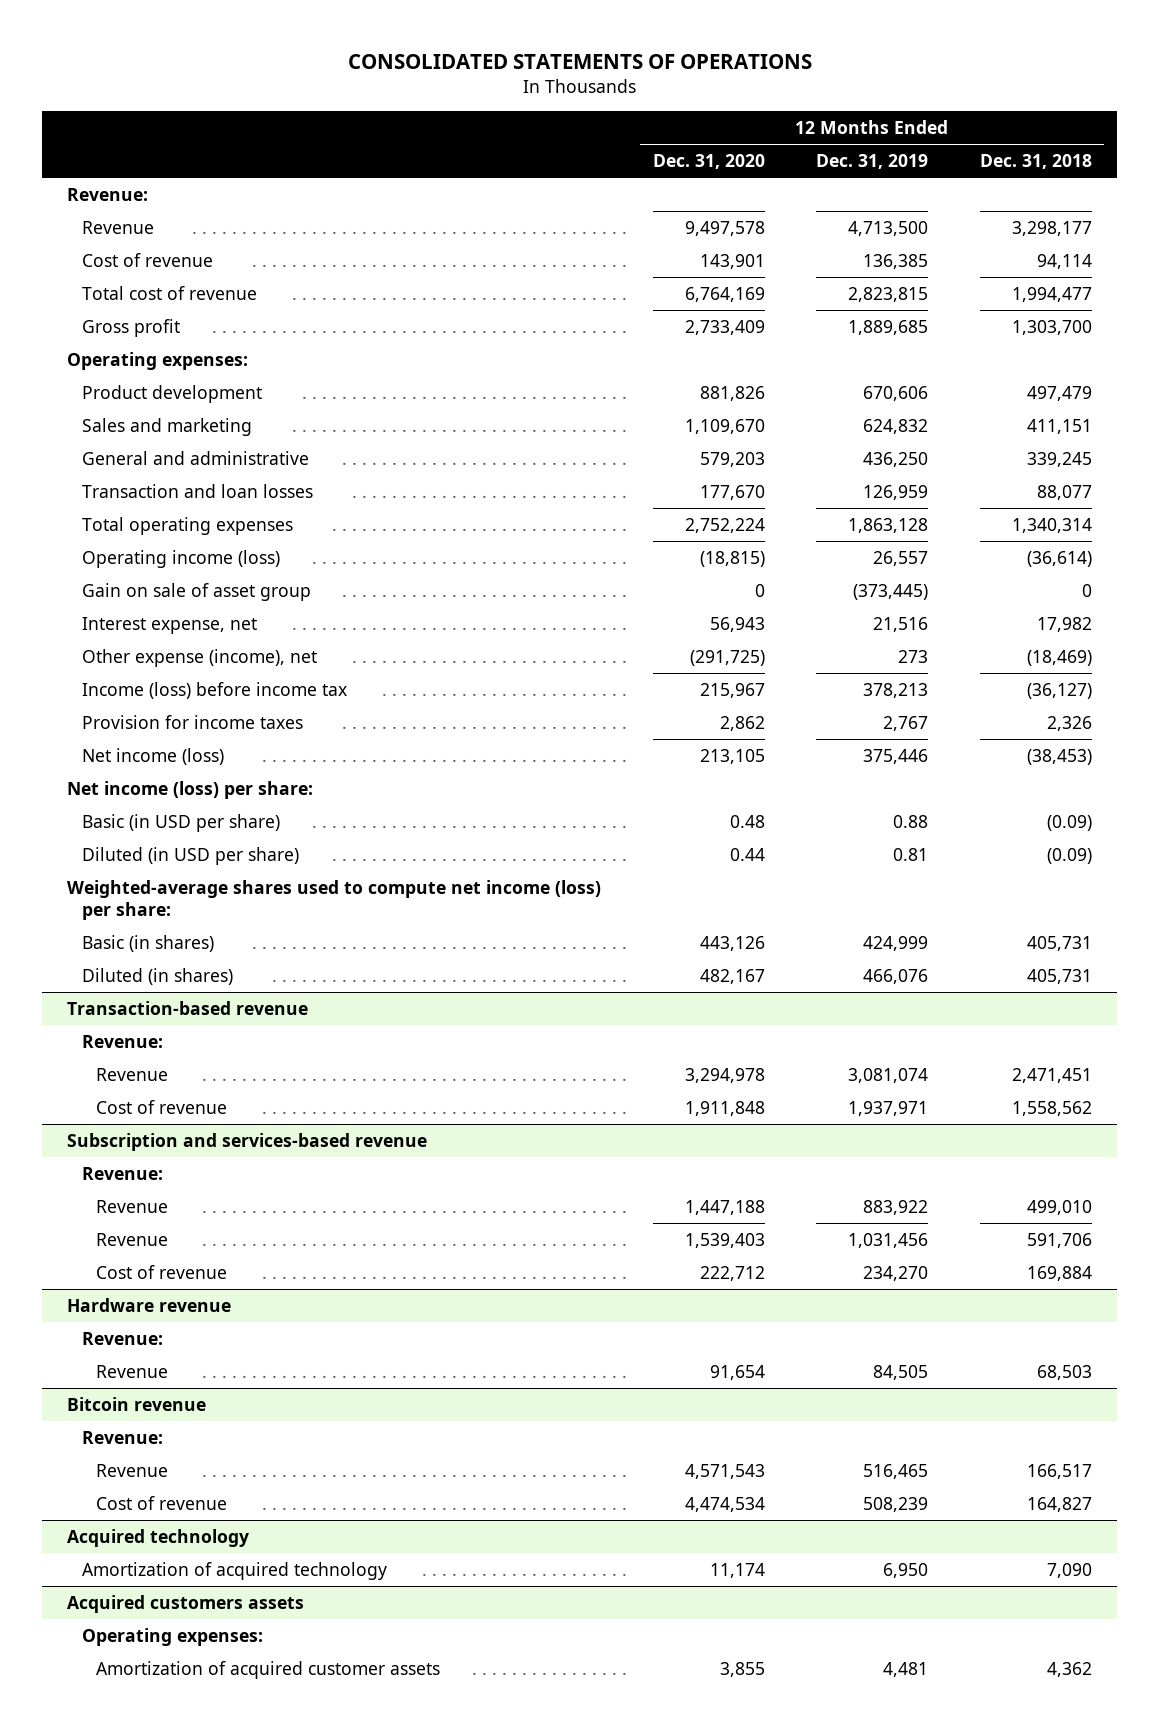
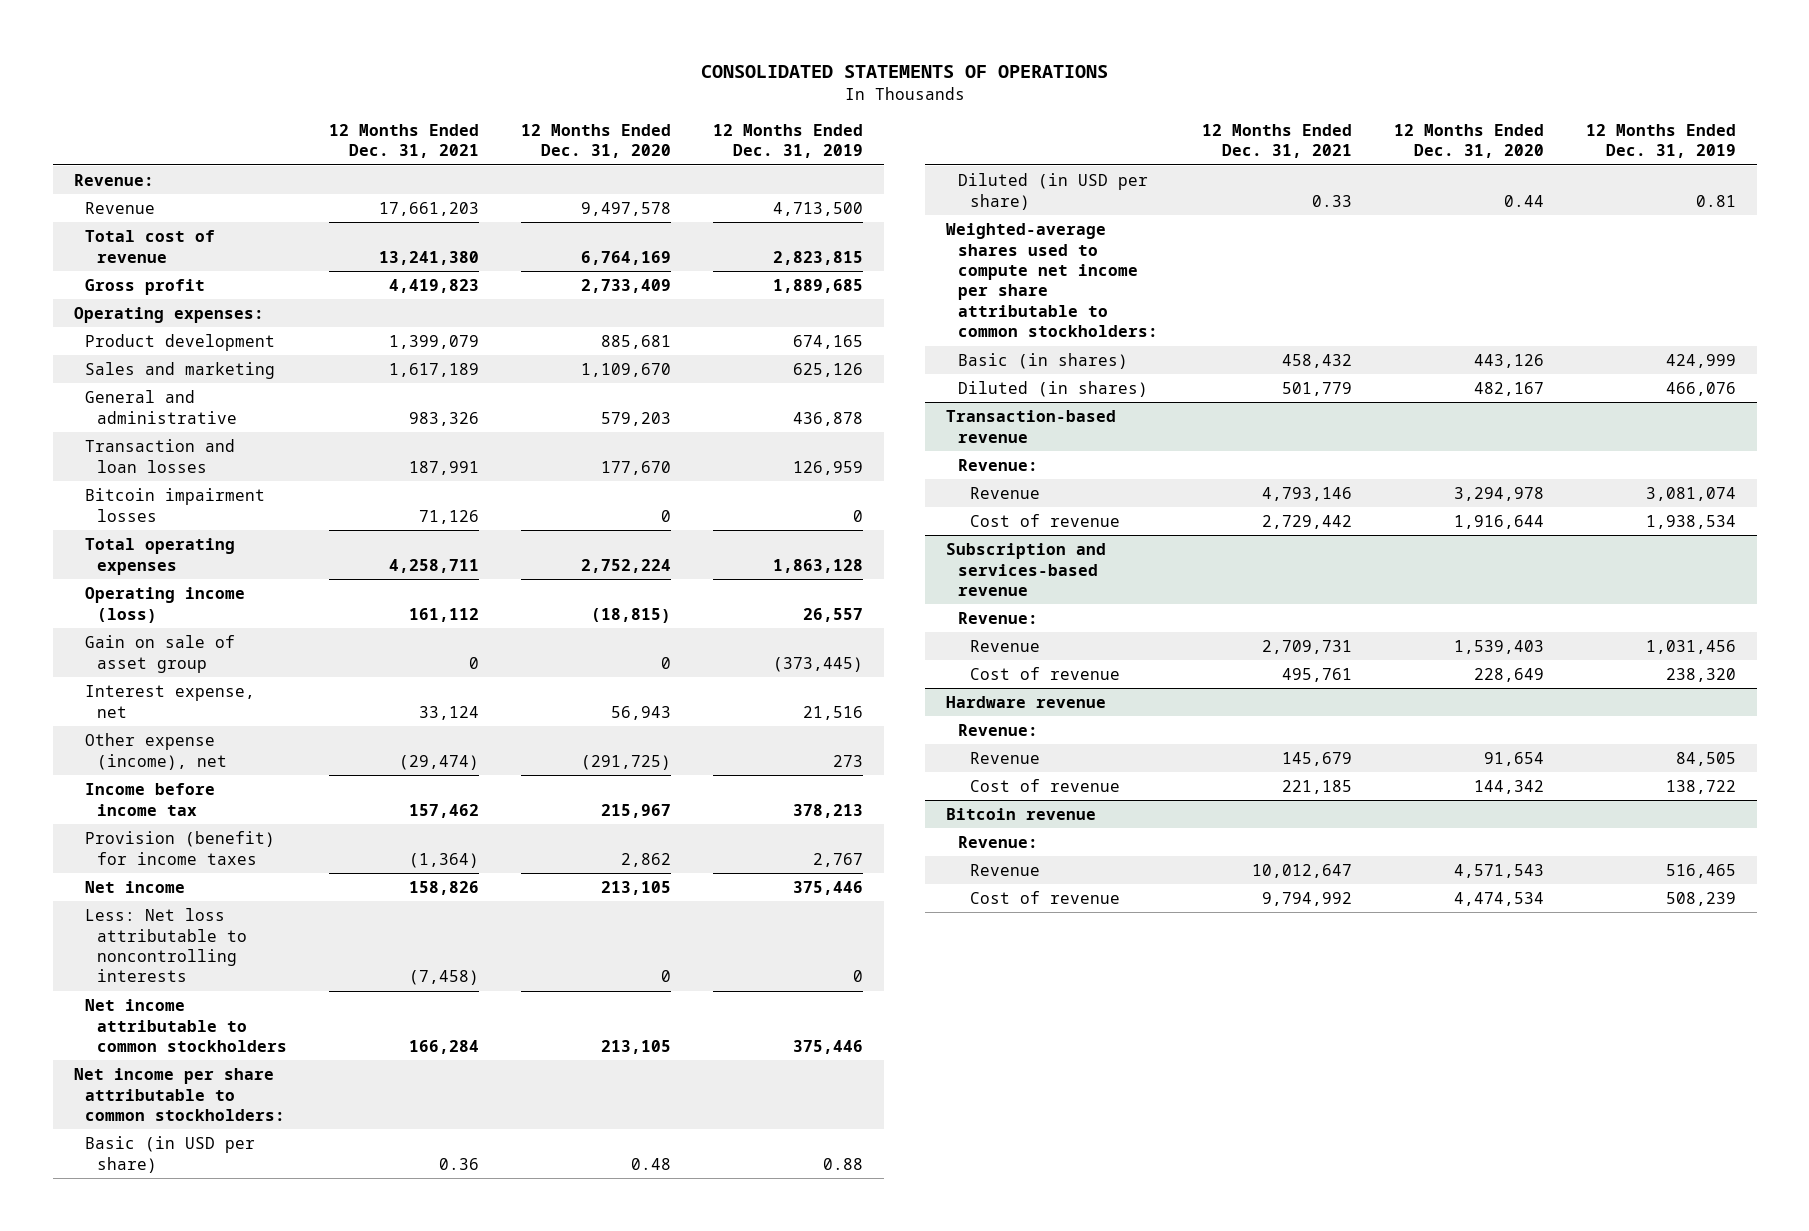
- | 12 Months Ended Dec. 31, 2020 | 12 Months Ended Dec. 31, 2019 | 12 Months Ended Dec. 31, 2018
+ | 12 Months Ended Dec. 31, 2021 | 12 Months Ended Dec. 31, 2020 | 12 Months Ended Dec. 31, 2019
- Cost of revenue | 143,901 | 136,385 | 94,114
- Product development | 881,826 | 670,606 | 497,479
- Sales and marketing | 1,109,670 | 624,832 | 411,151
- General and administrative | 579,203 | 436,250 | 339,245
+ Product development | 1,399,079 | 885,681 | 674,165
+ Sales and marketing | 1,617,189 | 1,109,670 | 625,126
+ General and administrative | 983,326 | 579,203 | 436,878
+ Bitcoin impairment losses | 71,126 | 0 | 0
- Income (loss) before income tax | 215,967 | 378,213 | (36,127)
- Provision for income taxes | 2,862 | 2,767 | 2,326
- Net income (loss) | 213,105 | 375,446 | (38,453)
- Net income (loss) per share:
+ Income before income tax | 157,462 | 215,967 | 378,213
+ Provision (benefit) for income taxes | (1,364) | 2,862 | 2,767
+ Net income | 158,826 | 213,105 | 375,446
+ Less: Net loss attributable to noncontrolling interests | (7,458) | 0 | 0
+ Net income attributable to common stockholders | 166,284 | 213,105 | 375,446
+ Net income per share attributable to common stockholders:
- Weighted-average shares used to compute net income (loss) per share:
+ Weighted-average shares used to compute net income per share attributable to common stockholders:
@ Transaction-based revenue
- Cost of revenue | 1,911,848 | 1,937,971 | 1,558,562
+ Cost of revenue | 2,729,442 | 1,916,644 | 1,938,534
@ Subscription and services-based revenue
- Revenue | 1,447,188 | 883,922 | 499,010
- Cost of revenue | 222,712 | 234,270 | 169,884
+ Cost of revenue | 495,761 | 228,649 | 238,320
@ Hardware revenue
+ Cost of revenue | 221,185 | 144,342 | 138,722
- Acquired technology
- Amortization of acquired technology | 11,174 | 6,950 | 7,090
- Acquired customers assets
- Operating expenses:
- Amortization of acquired customer assets | 3,855 | 4,481 | 4,362

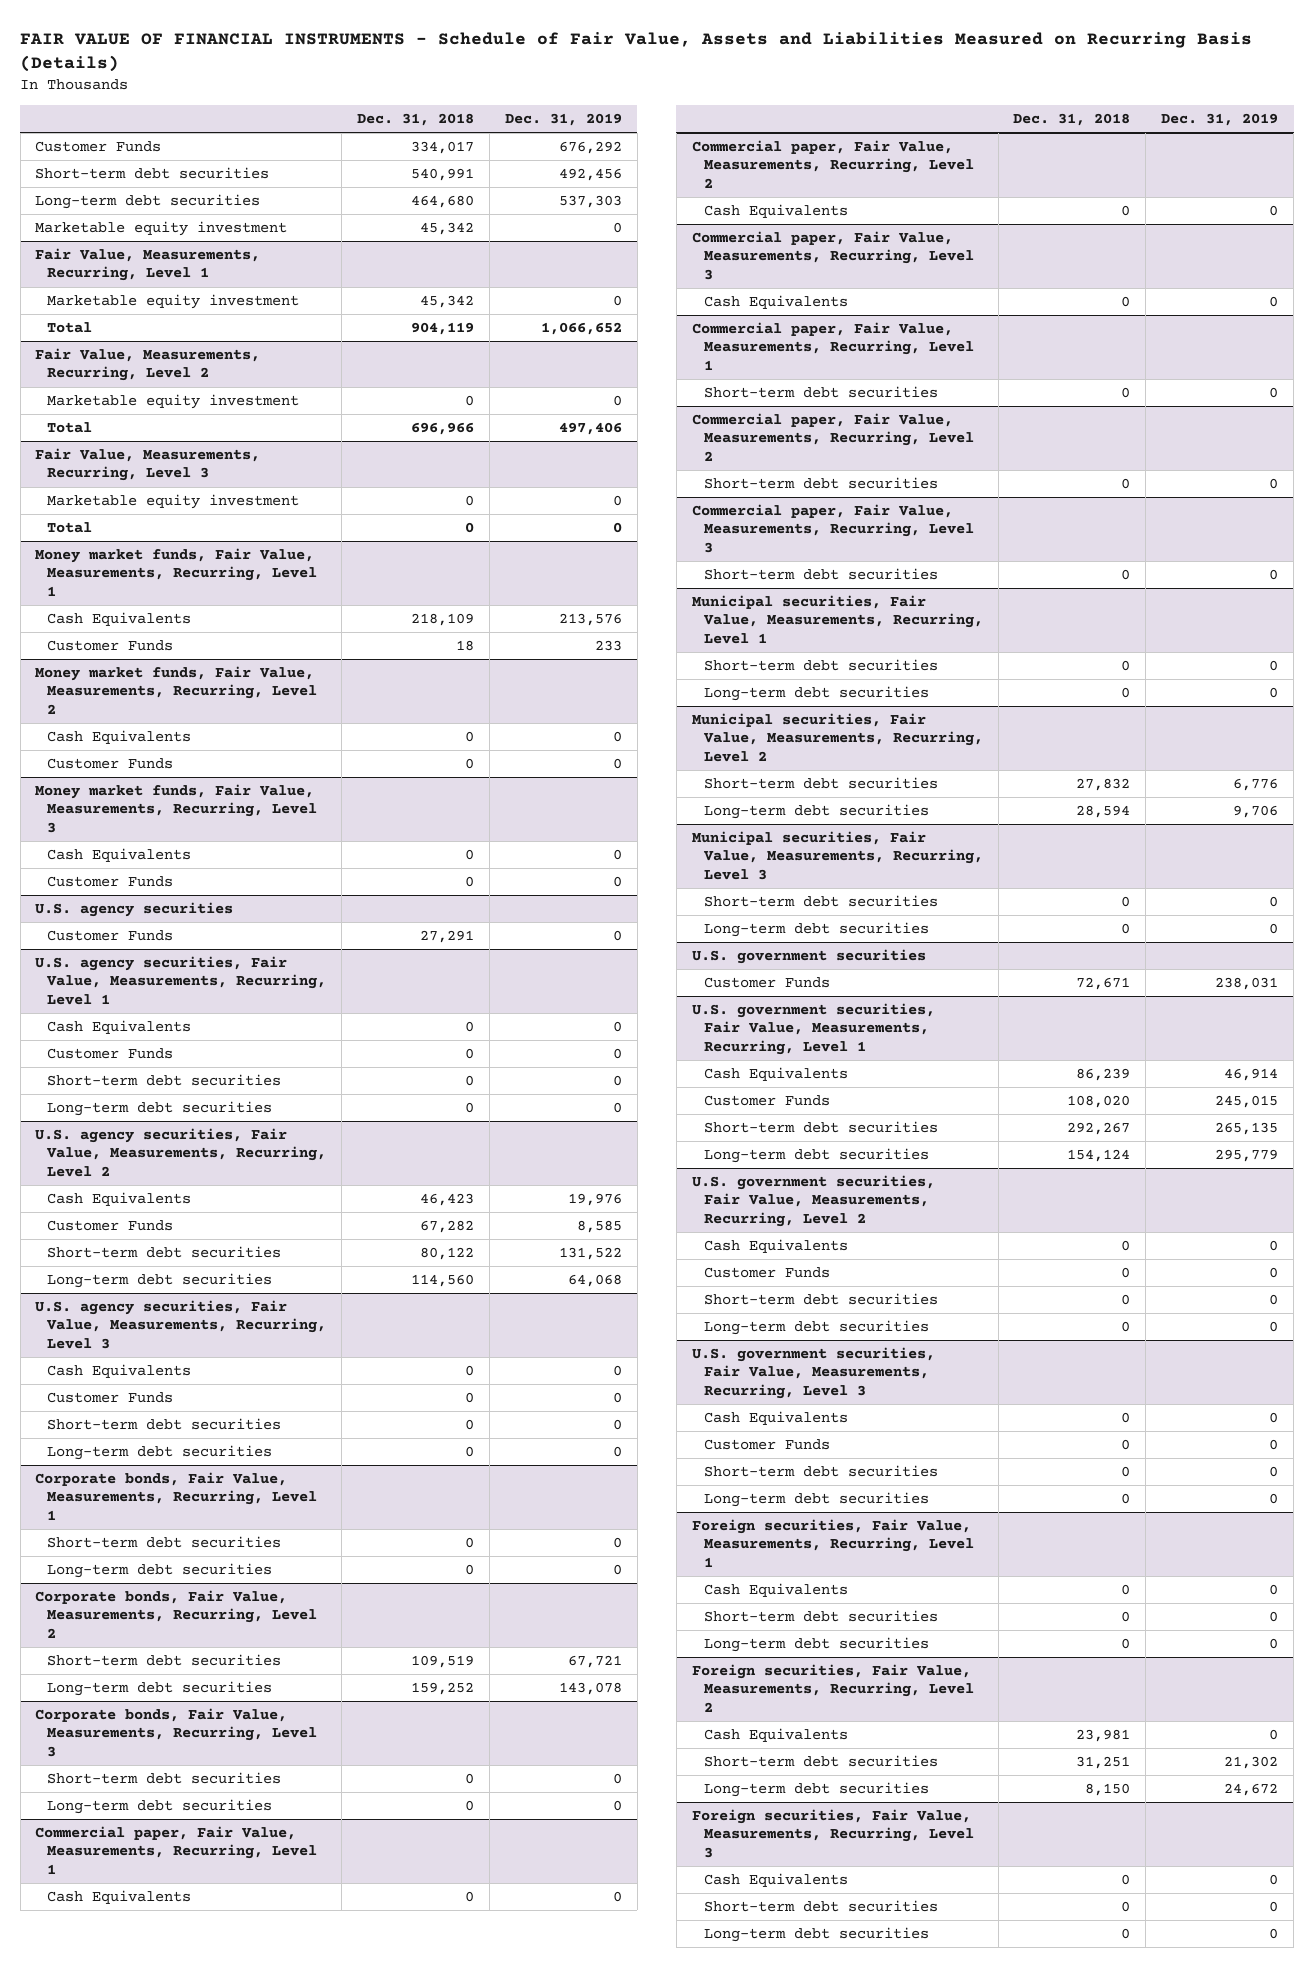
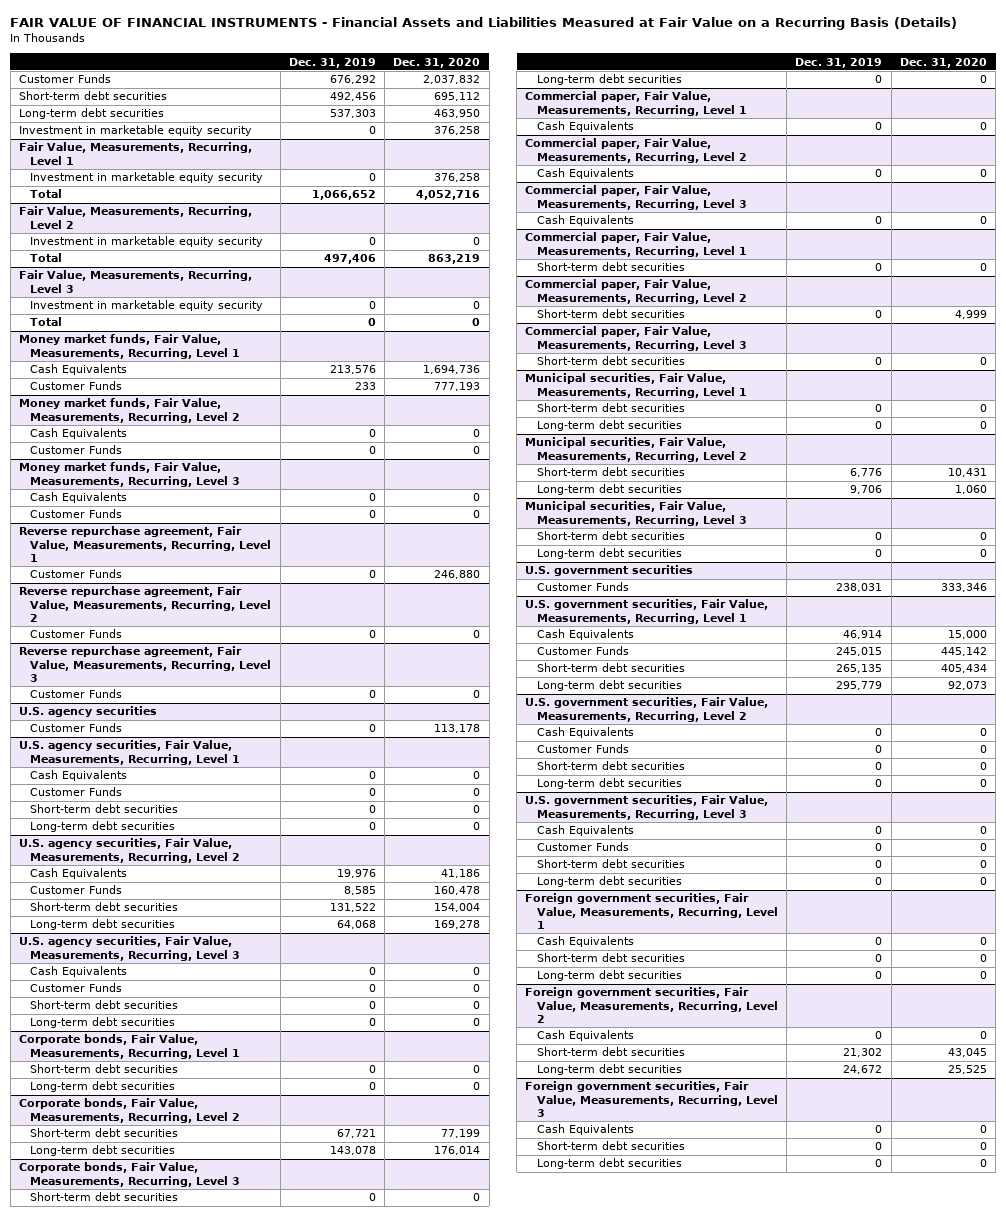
- FAIR VALUE OF FINANCIAL INSTRUMENTS - Schedule of Fair Value, Assets and Liabilities Measured on Recurring Basis (Details)
+ FAIR VALUE OF FINANCIAL INSTRUMENTS - Financial Assets and Liabilities Measured at Fair Value on a Recurring Basis (Details)
- | Dec. 31, 2018 | Dec. 31, 2019
+ | Dec. 31, 2019 | Dec. 31, 2020
- Marketable equity investment | 45,342 | 0
+ Investment in marketable equity security | 0 | 376,258
@ Fair Value, Measurements, Recurring, Level 1
- Marketable equity investment | 45,342 | 0
+ Investment in marketable equity security | 0 | 376,258
@ Fair Value, Measurements, Recurring, Level 2
- Marketable equity investment | 0 | 0
+ Investment in marketable equity security | 0 | 0
@ Fair Value, Measurements, Recurring, Level 3
- Marketable equity investment | 0 | 0
+ Investment in marketable equity security | 0 | 0
+ Reverse repurchase agreement, Fair Value, Measurements, Recurring, Level 1
+ Customer Funds | 0 | 246,880
+ Reverse repurchase agreement, Fair Value, Measurements, Recurring, Level 2
+ Customer Funds | 0 | 0
+ Reverse repurchase agreement, Fair Value, Measurements, Recurring, Level 3
+ Customer Funds | 0 | 0
- Foreign securities, Fair Value, Measurements, Recurring, Level 1
+ Foreign government securities, Fair Value, Measurements, Recurring, Level 1
- Foreign securities, Fair Value, Measurements, Recurring, Level 2
+ Foreign government securities, Fair Value, Measurements, Recurring, Level 2
- Foreign securities, Fair Value, Measurements, Recurring, Level 3
+ Foreign government securities, Fair Value, Measurements, Recurring, Level 3

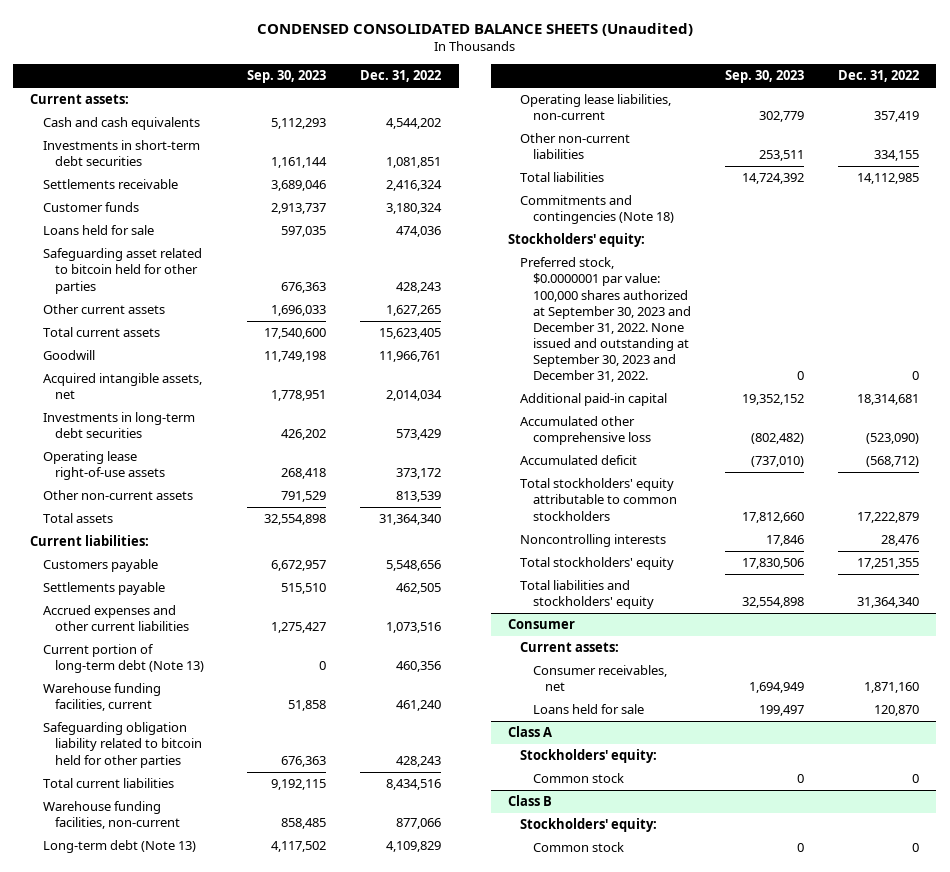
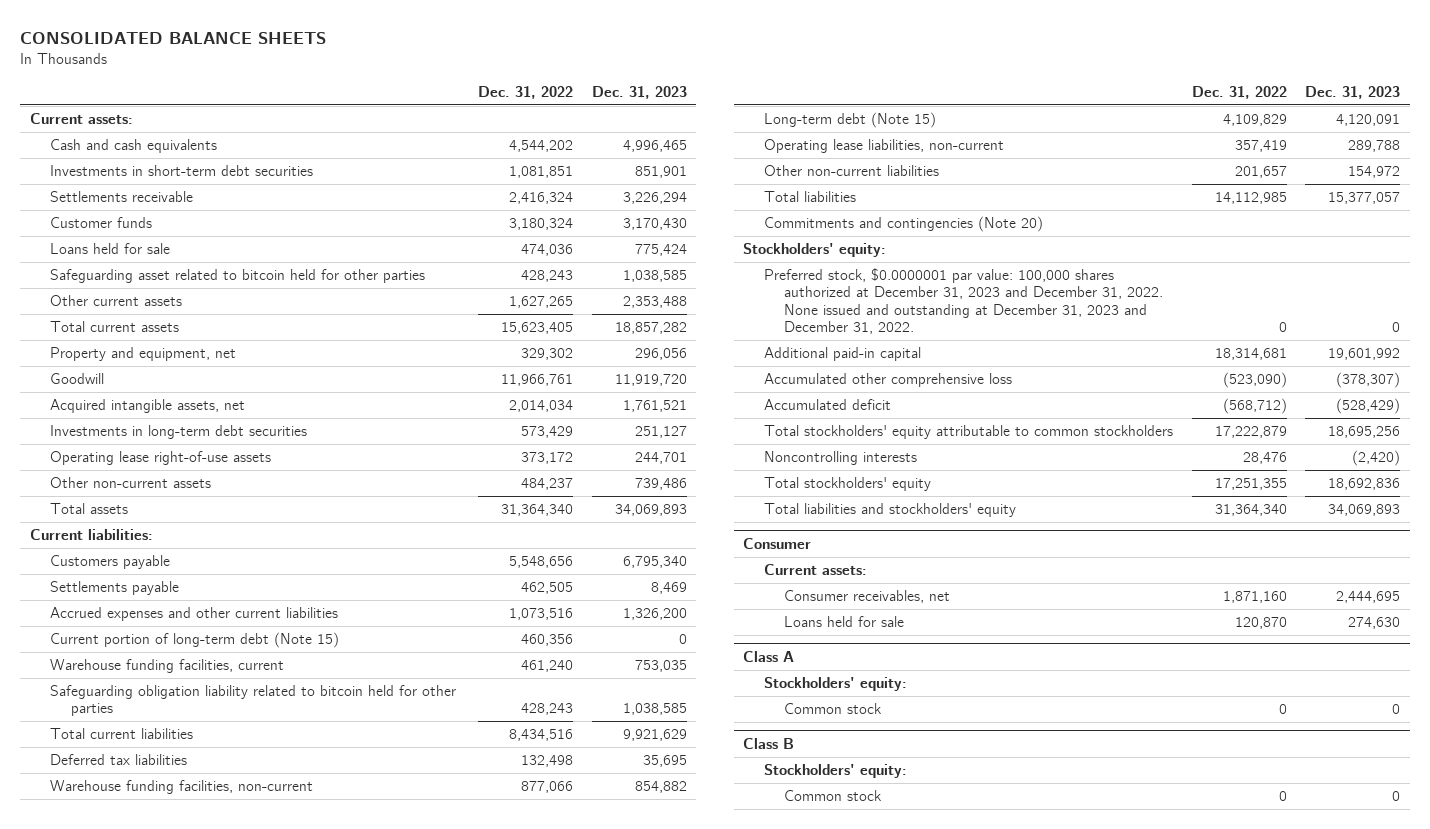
- CONDENSED CONSOLIDATED BALANCE SHEETS (Unaudited)
+ CONSOLIDATED BALANCE SHEETS
- | Sep. 30, 2023 | Dec. 31, 2022
+ | Dec. 31, 2022 | Dec. 31, 2023
+ Property and equipment, net | 329,302 | 296,056
- Other non-current assets | 791,529 | 813,539
+ Other non-current assets | 484,237 | 739,486
- Current portion of long-term debt (Note 13) | 0 | 460,356
+ Current portion of long-term debt (Note 15) | 460,356 | 0
+ Deferred tax liabilities | 132,498 | 35,695
- Long-term debt (Note 13) | 4,117,502 | 4,109,829
+ Long-term debt (Note 15) | 4,109,829 | 4,120,091
- Other non-current liabilities | 253,511 | 334,155
+ Other non-current liabilities | 201,657 | 154,972
- Commitments and contingencies (Note 18)
+ Commitments and contingencies (Note 20)
- Preferred stock, $0.0000001 par value: 100,000 shares authorized at September 30, 2023 and December 31, 2022. None issued and outstanding at September 30, 2023 and December 31, 2022. | 0 | 0
+ Preferred stock, $0.0000001 par value: 100,000 shares authorized at December 31, 2023 and December 31, 2022. None issued and outstanding at December 31, 2023 and December 31, 2022. | 0 | 0

